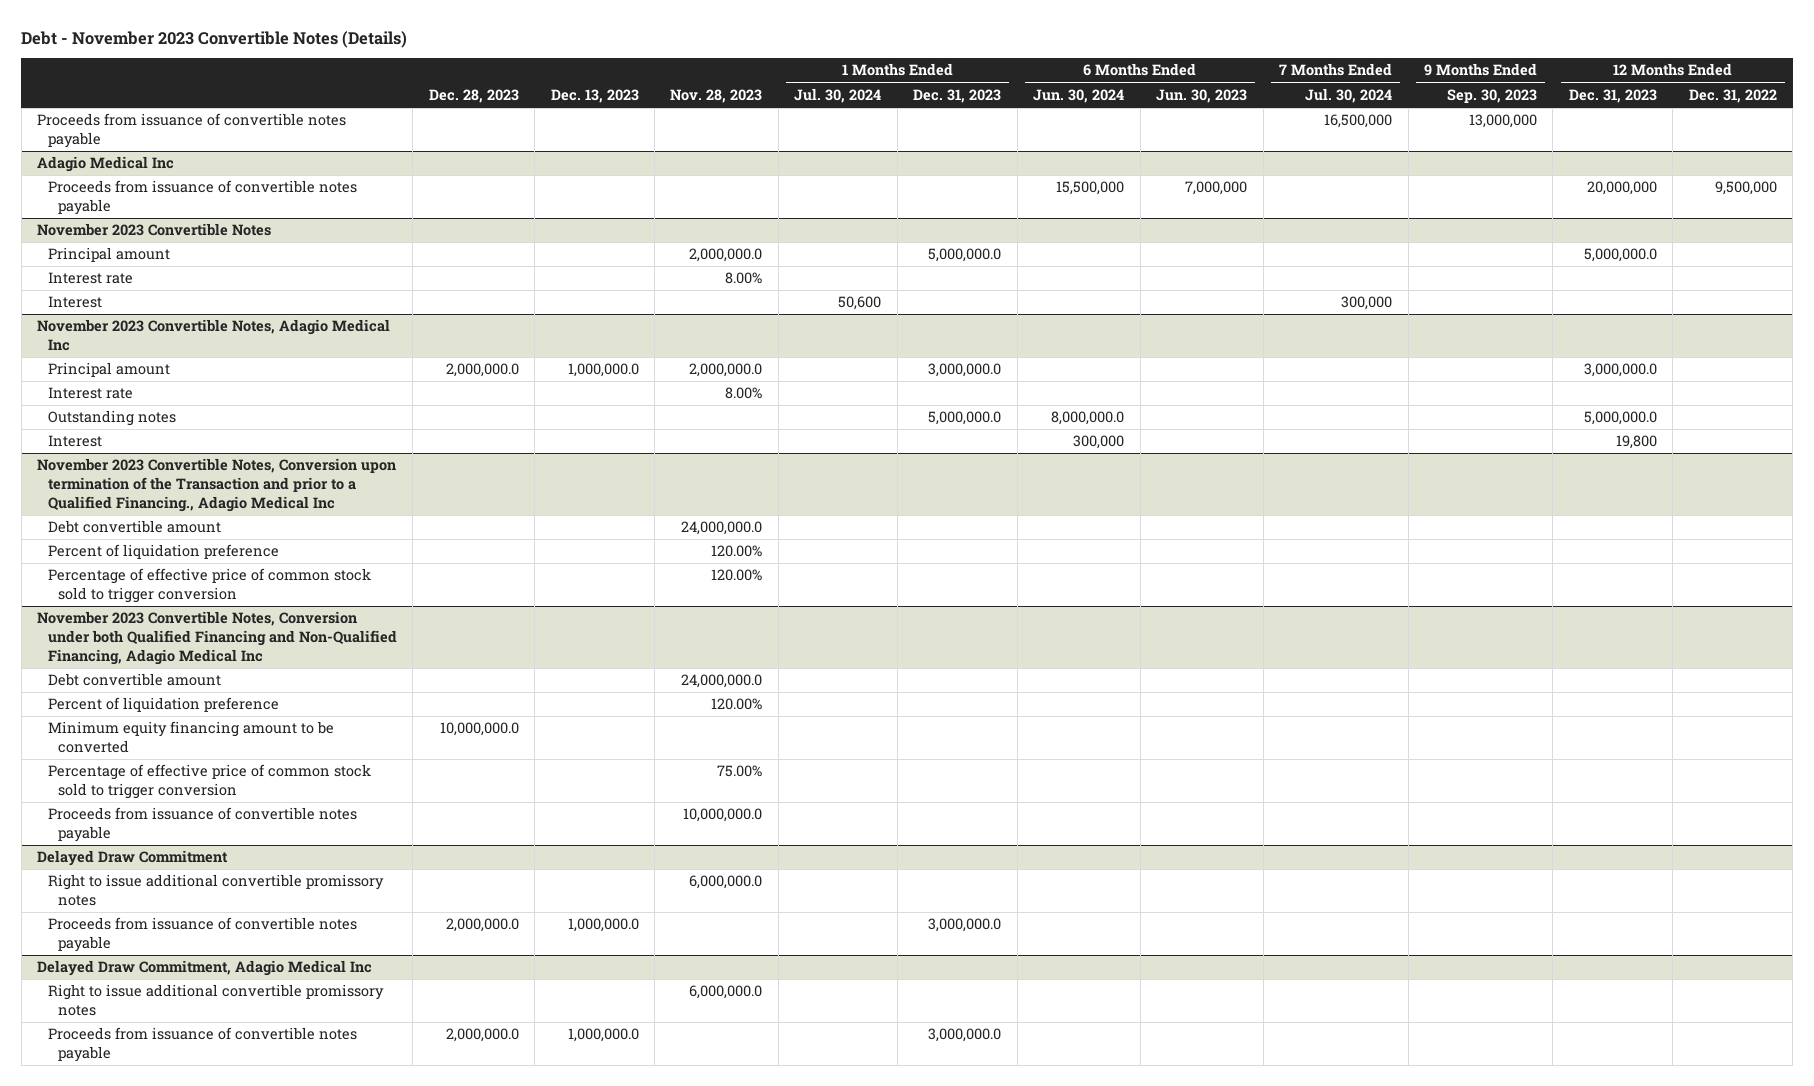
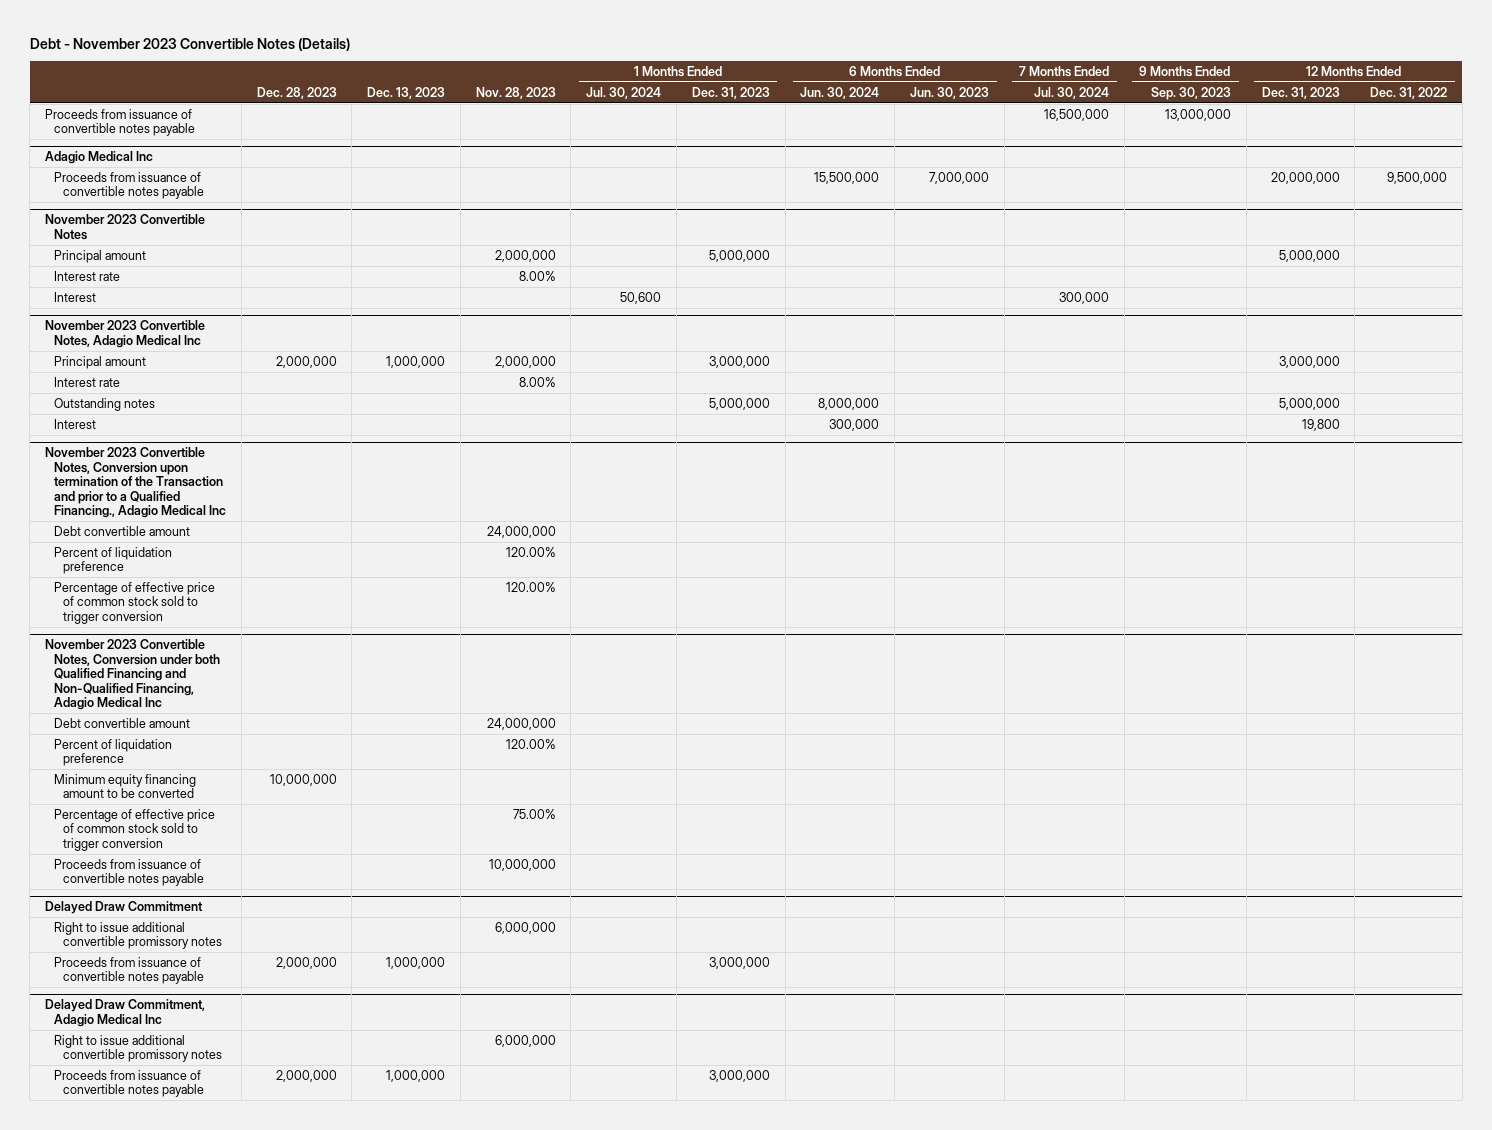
@ November 2023 Convertible Notes
- Principal amount | | | 2,000,000.0 | | 5,000,000.0 | | | | | 5,000,000.0 |
+ Principal amount | | | 2,000,000 | | 5,000,000 | | | | | 5,000,000 |
@ November 2023 Convertible Notes, Adagio Medical Inc
- Principal amount | 2,000,000.0 | 1,000,000.0 | 2,000,000.0 | | 3,000,000.0 | | | | | 3,000,000.0 |
+ Principal amount | 2,000,000 | 1,000,000 | 2,000,000 | | 3,000,000 | | | | | 3,000,000 |
- Outstanding notes | | | | | 5,000,000.0 | 8,000,000.0 | | | | 5,000,000.0 |
+ Outstanding notes | | | | | 5,000,000 | 8,000,000 | | | | 5,000,000 |
@ November 2023 Convertible Notes, Conversion upon termination of the Transaction and prior to a Qualified Financing., Adagio Medical Inc
- Debt convertible amount | | | 24,000,000.0 | | | | | | | |
+ Debt convertible amount | | | 24,000,000 | | | | | | | |
@ November 2023 Convertible Notes, Conversion under both Qualified Financing and Non-Qualified Financing, Adagio Medical Inc
- Debt convertible amount | | | 24,000,000.0 | | | | | | | |
+ Debt convertible amount | | | 24,000,000 | | | | | | | |
- Minimum equity financing amount to be converted | 10,000,000.0 | | | | | | | | | |
+ Minimum equity financing amount to be converted | 10,000,000 | | | | | | | | | |
- Proceeds from issuance of convertible notes payable | | | 10,000,000.0 | | | | | | | |
+ Proceeds from issuance of convertible notes payable | | | 10,000,000 | | | | | | | |
@ Delayed Draw Commitment
- Right to issue additional convertible promissory notes | | | 6,000,000.0 | | | | | | | |
- Proceeds from issuance of convertible notes payable | 2,000,000.0 | 1,000,000.0 | | | 3,000,000.0 | | | | | |
+ Right to issue additional convertible promissory notes | | | 6,000,000 | | | | | | | |
+ Proceeds from issuance of convertible notes payable | 2,000,000 | 1,000,000 | | | 3,000,000 | | | | | |
@ Delayed Draw Commitment, Adagio Medical Inc
- Right to issue additional convertible promissory notes | | | 6,000,000.0 | | | | | | | |
- Proceeds from issuance of convertible notes payable | 2,000,000.0 | 1,000,000.0 | | | 3,000,000.0 | | | | | |
+ Right to issue additional convertible promissory notes | | | 6,000,000 | | | | | | | |
+ Proceeds from issuance of convertible notes payable | 2,000,000 | 1,000,000 | | | 3,000,000 | | | | | |

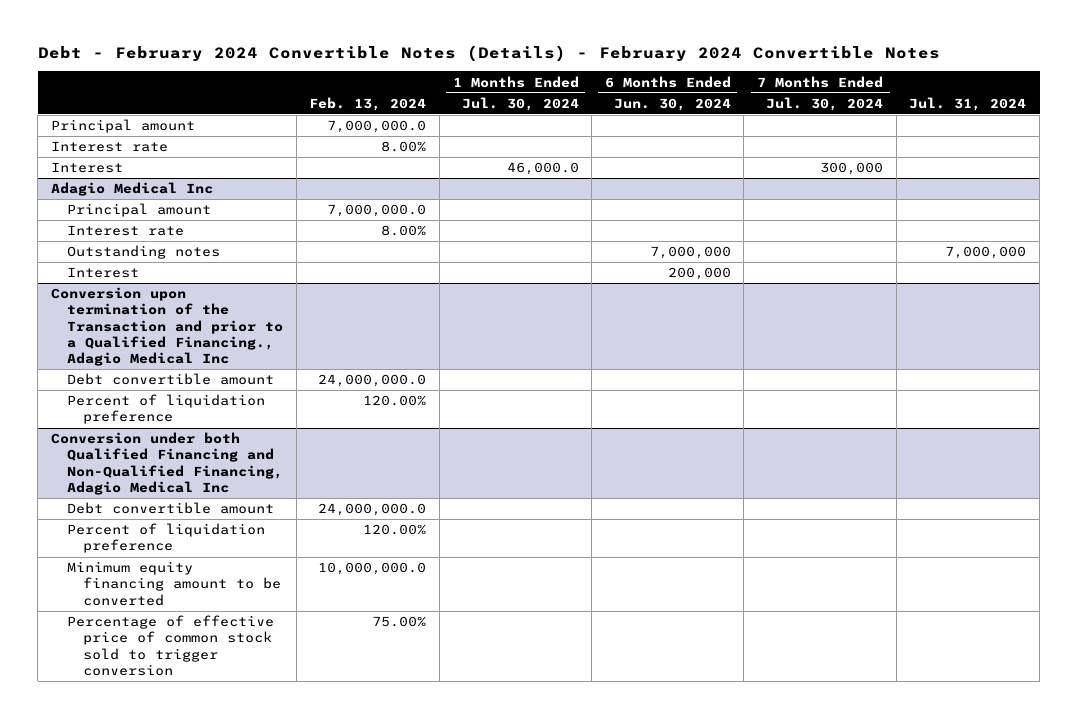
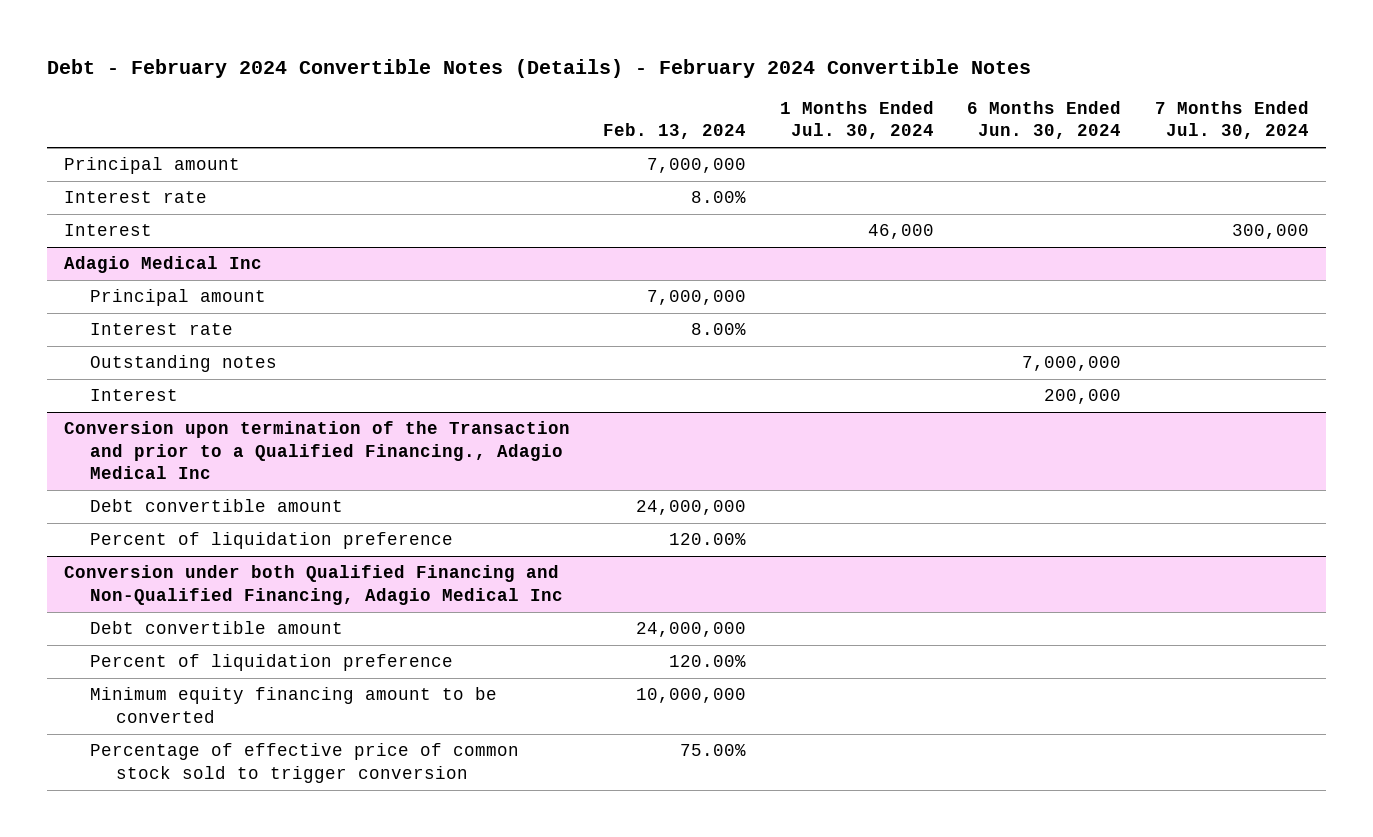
- | Feb. 13, 2024 | 1 Months Ended Jul. 30, 2024 | 6 Months Ended Jun. 30, 2024 | 7 Months Ended Jul. 30, 2024 | Jul. 31, 2024
+ | Feb. 13, 2024 | 1 Months Ended Jul. 30, 2024 | 6 Months Ended Jun. 30, 2024 | 7 Months Ended Jul. 30, 2024
- Principal amount | 7,000,000.0 | | | |
+ Principal amount | 7,000,000 | | |
- Interest | | 46,000.0 | | 300,000 |
+ Interest | | 46,000 | | 300,000
@ Adagio Medical Inc
- Principal amount | 7,000,000.0 | | | |
+ Principal amount | 7,000,000 | | |
@ Conversion upon termination of the Transaction and prior to a Qualified Financing., Adagio Medical Inc
- Debt convertible amount | 24,000,000.0 | | | |
+ Debt convertible amount | 24,000,000 | | |
@ Conversion under both Qualified Financing and Non-Qualified Financing, Adagio Medical Inc
- Debt convertible amount | 24,000,000.0 | | | |
+ Debt convertible amount | 24,000,000 | | |
- Minimum equity financing amount to be converted | 10,000,000.0 | | | |
+ Minimum equity financing amount to be converted | 10,000,000 | | |

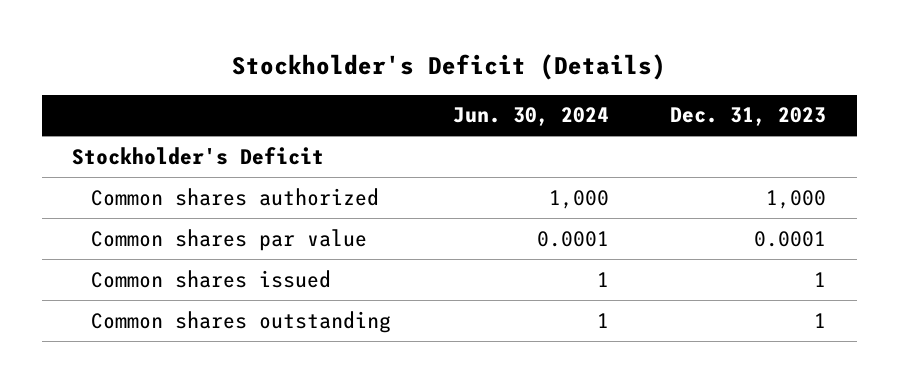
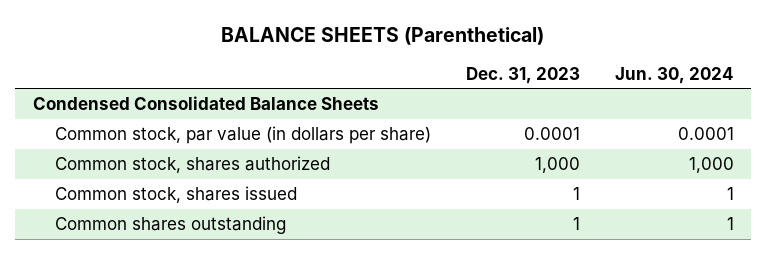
- Stockholder's Deficit (Details)
+ BALANCE SHEETS (Parenthetical)
- | Jun. 30, 2024 | Dec. 31, 2023
+ | Dec. 31, 2023 | Jun. 30, 2024
- Stockholder's Deficit
- Common shares authorized | 1,000 | 1,000
- Common shares par value | 0.0001 | 0.0001
- Common shares issued | 1 | 1
+ Condensed Consolidated Balance Sheets
+ Common stock, par value (in dollars per share) | 0.0001 | 0.0001
+ Common stock, shares authorized | 1,000 | 1,000
+ Common stock, shares issued | 1 | 1

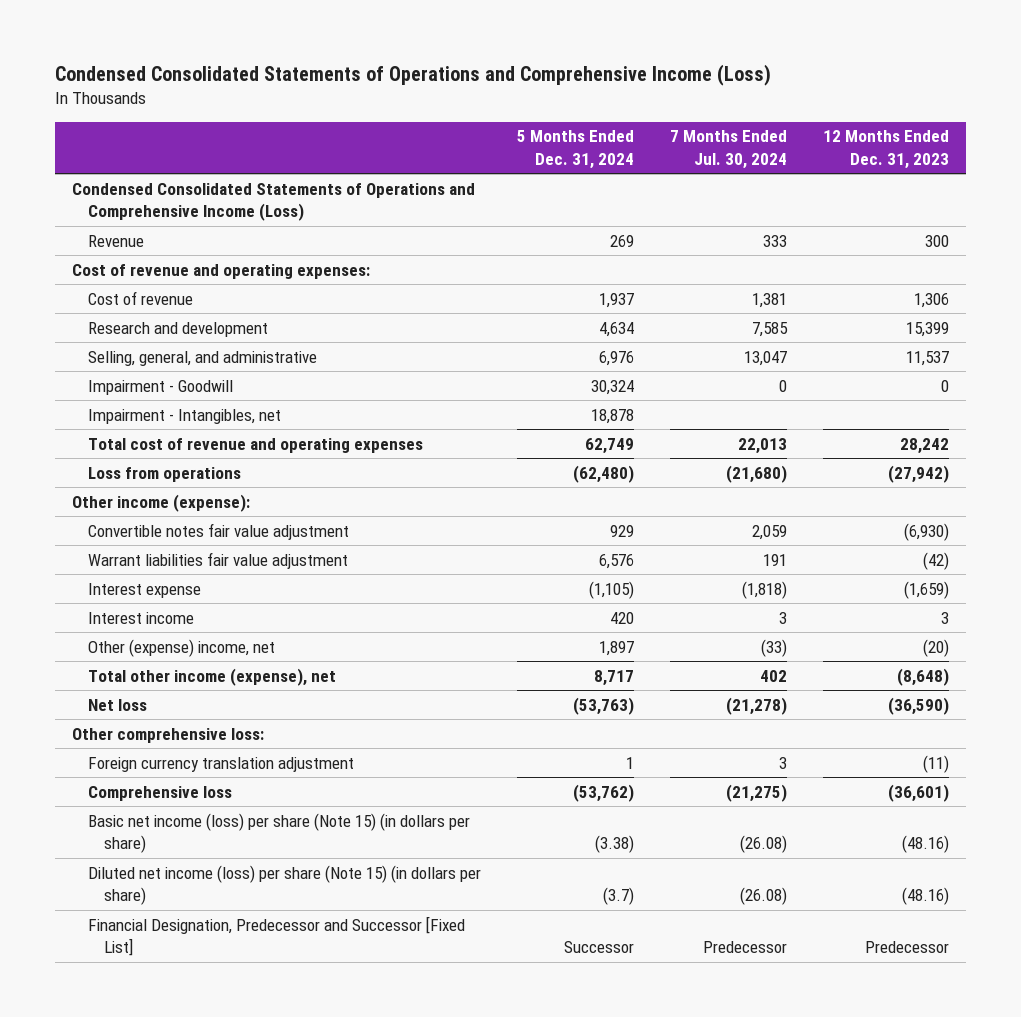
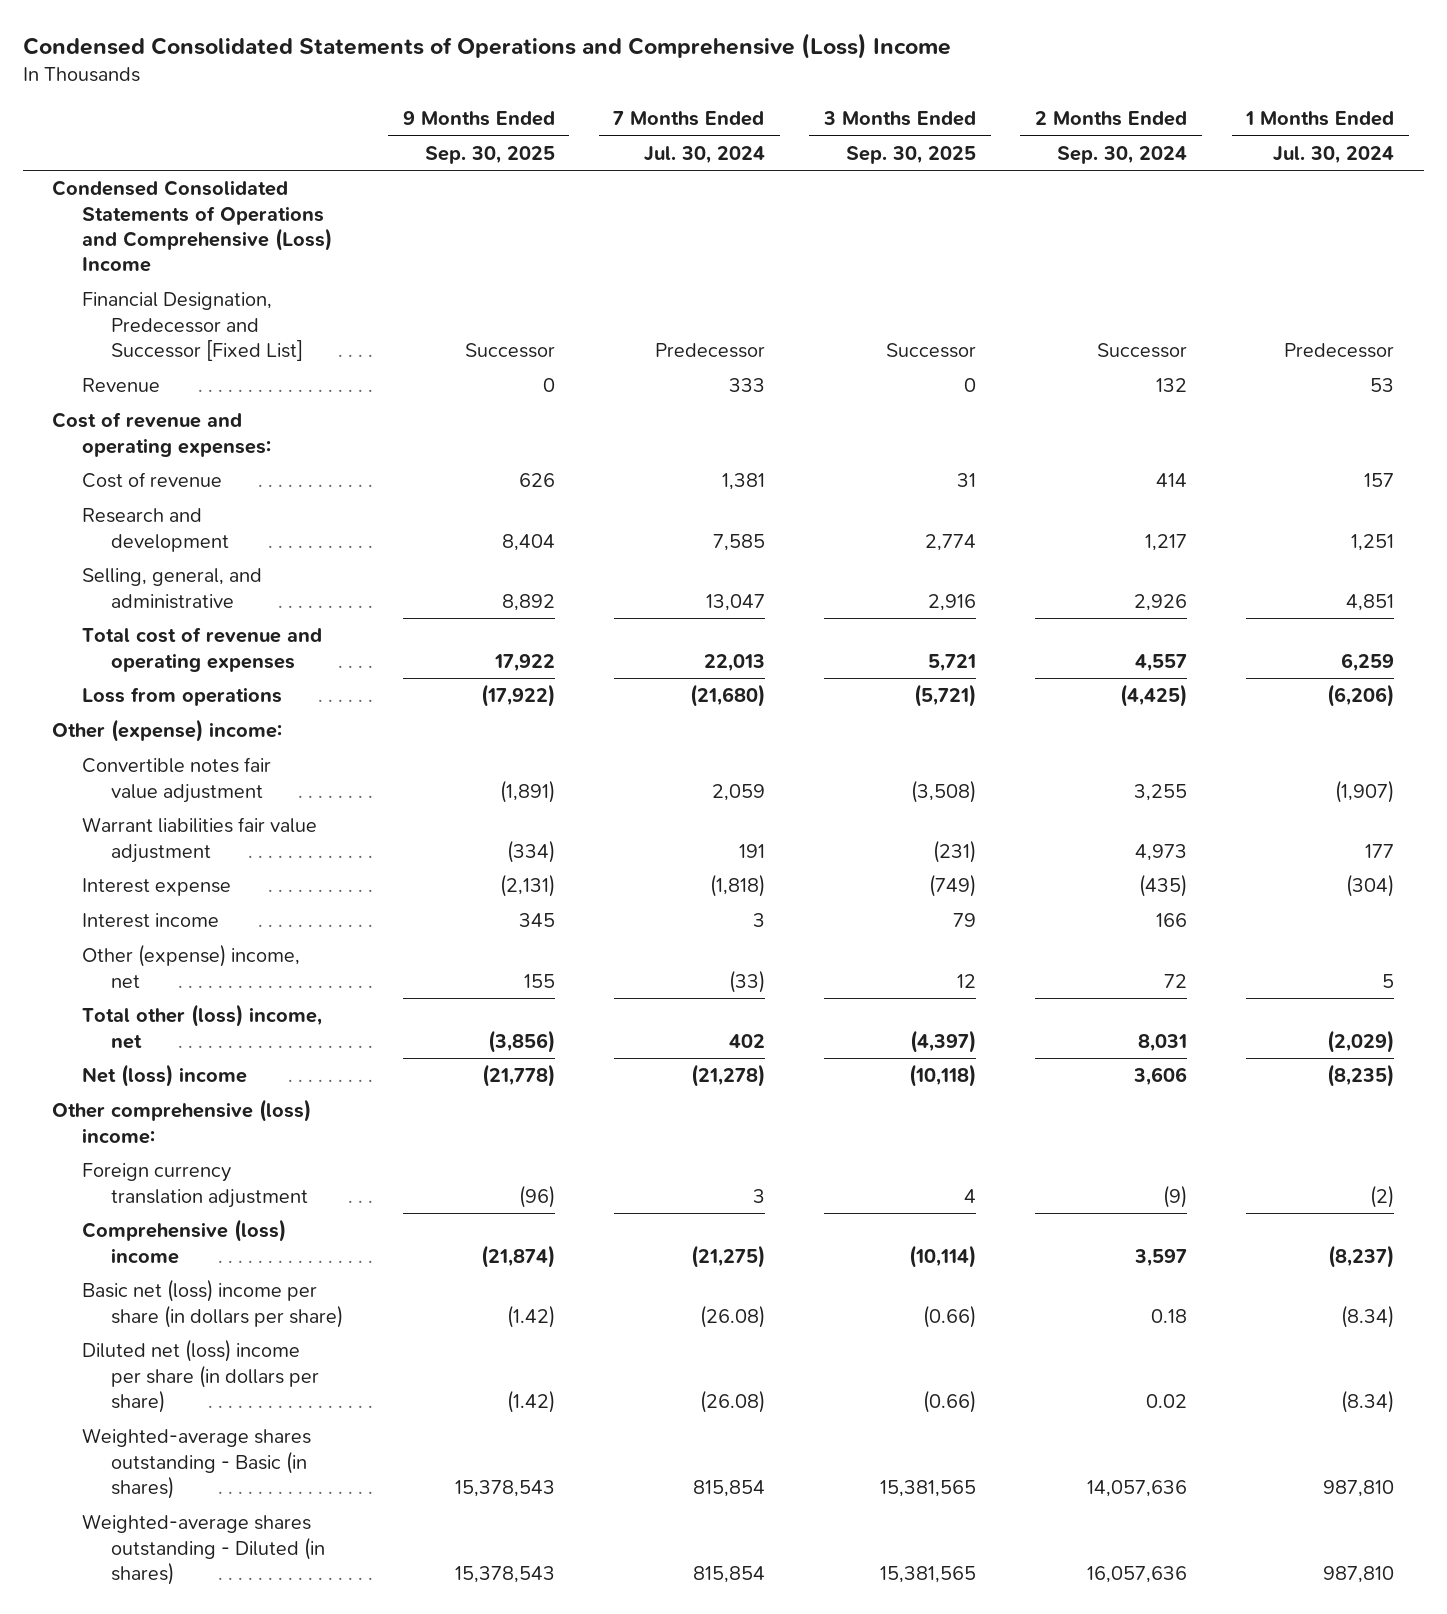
- Condensed Consolidated Statements of Operations and Comprehensive Income (Loss)
+ Condensed Consolidated Statements of Operations and Comprehensive (Loss) Income
- | 5 Months Ended Dec. 31, 2024 | 7 Months Ended Jul. 30, 2024 | 12 Months Ended Dec. 31, 2023
+ | 9 Months Ended Sep. 30, 2025 | 7 Months Ended Jul. 30, 2024 | 3 Months Ended Sep. 30, 2025 | 2 Months Ended Sep. 30, 2024 | 1 Months Ended Jul. 30, 2024
- Condensed Consolidated Statements of Operations and Comprehensive Income (Loss)
+ Condensed Consolidated Statements of Operations and Comprehensive (Loss) Income
moved up: Financial Designation, Predecessor and Successor [Fixed List] | Successor | Predecessor | Successor | Successor | Predecessor
- Impairment - Goodwill | 30,324 | 0 | 0
- Impairment - Intangibles, net | 18,878 | |
- Other income (expense):
+ Other (expense) income:
- Total other income (expense), net | 8,717 | 402 | (8,648)
- Net loss | (53,763) | (21,278) | (36,590)
- Other comprehensive loss:
+ Total other (loss) income, net | (3,856) | 402 | (4,397) | 8,031 | (2,029)
+ Net (loss) income | (21,778) | (21,278) | (10,118) | 3,606 | (8,235)
+ Other comprehensive (loss) income:
- Comprehensive loss | (53,762) | (21,275) | (36,601)
- Basic net income (loss) per share (Note 15) (in dollars per share) | (3.38) | (26.08) | (48.16)
- Diluted net income (loss) per share (Note 15) (in dollars per share) | (3.7) | (26.08) | (48.16)
+ Comprehensive (loss) income | (21,874) | (21,275) | (10,114) | 3,597 | (8,237)
+ Basic net (loss) income per share (in dollars per share) | (1.42) | (26.08) | (0.66) | 0.18 | (8.34)
+ Diluted net (loss) income per share (in dollars per share) | (1.42) | (26.08) | (0.66) | 0.02 | (8.34)
+ Weighted-average shares outstanding - Basic (in shares) | 15,378,543 | 815,854 | 15,381,565 | 14,057,636 | 987,810
+ Weighted-average shares outstanding - Diluted (in shares) | 15,378,543 | 815,854 | 15,381,565 | 16,057,636 | 987,810

